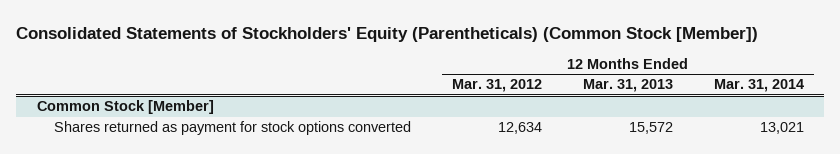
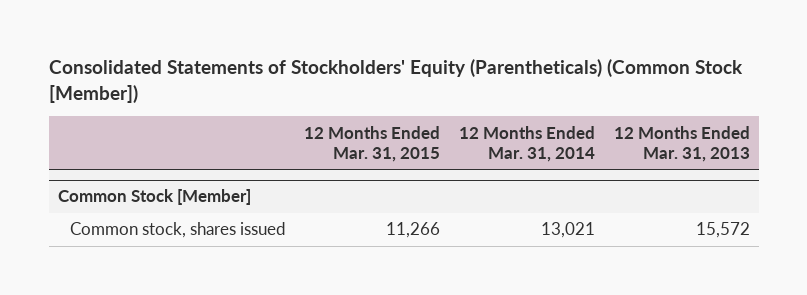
- | 12 Months Ended Mar. 31, 2012 | 12 Months Ended Mar. 31, 2013 | 12 Months Ended Mar. 31, 2014
+ | 12 Months Ended Mar. 31, 2015 | 12 Months Ended Mar. 31, 2014 | 12 Months Ended Mar. 31, 2013
@ Common Stock [Member]
- Shares returned as payment for stock options converted | 12,634 | 15,572 | 13,021
+ Common stock, shares issued | 11,266 | 13,021 | 15,572

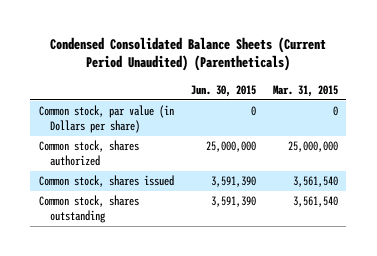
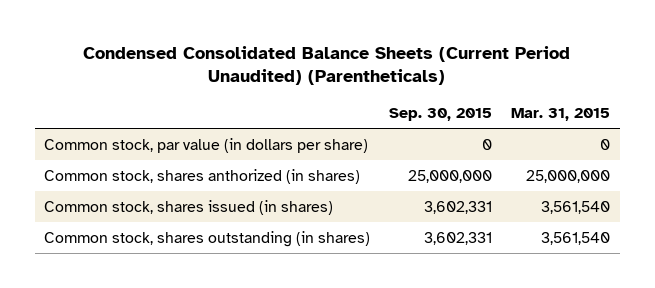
- | Jun. 30, 2015 | Mar. 31, 2015
+ | Sep. 30, 2015 | Mar. 31, 2015
- Common stock, par value (in Dollars per share) | 0 | 0
- Common stock, shares authorized | 25,000,000 | 25,000,000
- Common stock, shares issued | 3,591,390 | 3,561,540
- Common stock, shares outstanding | 3,591,390 | 3,561,540
+ Common stock, par value (in dollars per share) | 0 | 0
+ Common stock, shares anthorized (in shares) | 25,000,000 | 25,000,000
+ Common stock, shares issued (in shares) | 3,602,331 | 3,561,540
+ Common stock, shares outstanding (in shares) | 3,602,331 | 3,561,540

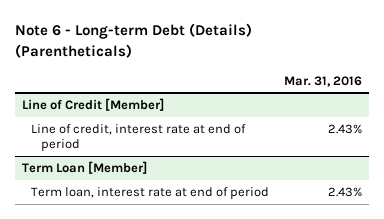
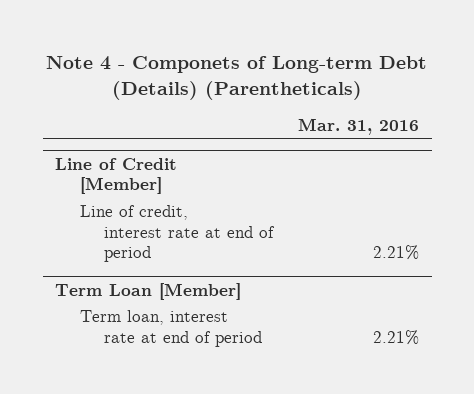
- Note 6 - Long-term Debt (Details) (Parentheticals)
+ Note 4 - Componets of Long-term Debt (Details) (Parentheticals)
@ Line of Credit [Member]
- Line of credit, interest rate at end of period | 2.43%
+ Line of credit, interest rate at end of period | 2.21%
@ Term Loan [Member]
- Term loan, interest rate at end of period | 2.43%
+ Term loan, interest rate at end of period | 2.21%

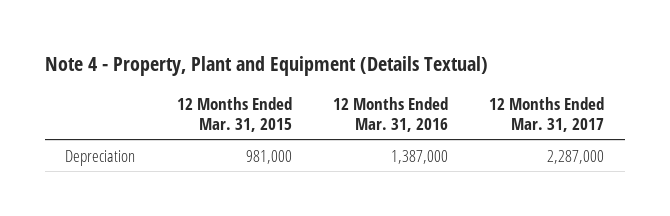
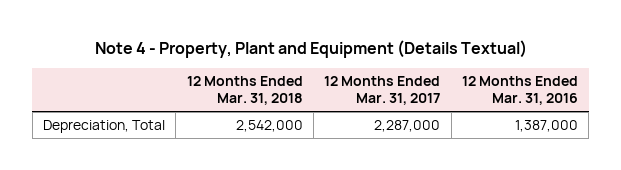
- | 12 Months Ended Mar. 31, 2015 | 12 Months Ended Mar. 31, 2016 | 12 Months Ended Mar. 31, 2017
+ | 12 Months Ended Mar. 31, 2018 | 12 Months Ended Mar. 31, 2017 | 12 Months Ended Mar. 31, 2016
- Depreciation | 981,000 | 1,387,000 | 2,287,000
+ Depreciation, Total | 2,542,000 | 2,287,000 | 1,387,000

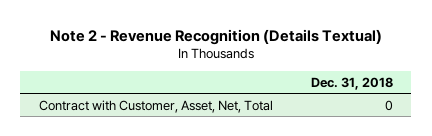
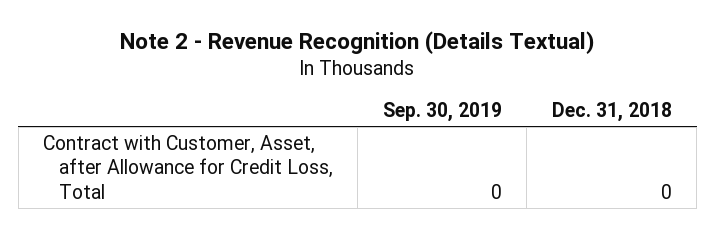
- | Dec. 31, 2018
+ | Sep. 30, 2019 | Dec. 31, 2018
- Contract with Customer, Asset, Net, Total | 0
+ Contract with Customer, Asset, after Allowance for Credit Loss, Total | 0 | 0

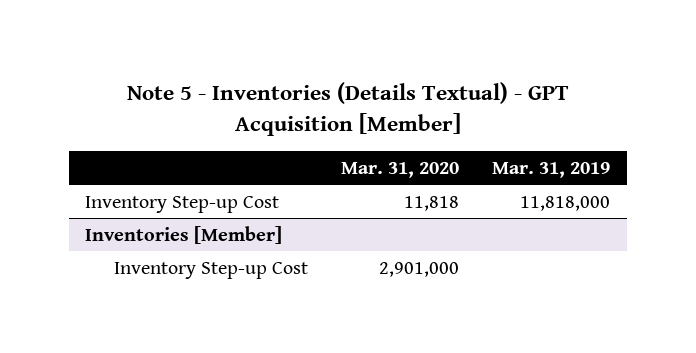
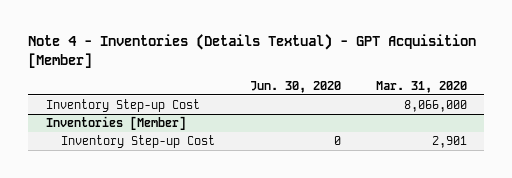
- Note 5 - Inventories (Details Textual) - GPT Acquisition [Member]
+ Note 4 - Inventories (Details Textual) - GPT Acquisition [Member]
- | Mar. 31, 2020 | Mar. 31, 2019
+ | Jun. 30, 2020 | Mar. 31, 2020
- Inventory Step-up Cost | 11,818 | 11,818,000
+ Inventory Step-up Cost | | 8,066,000
@ Inventories [Member]
- Inventory Step-up Cost | 2,901,000 |
+ Inventory Step-up Cost | 0 | 2,901

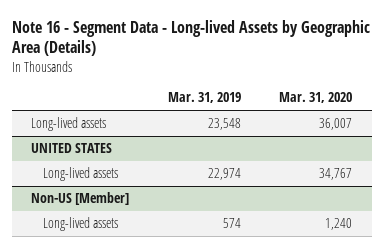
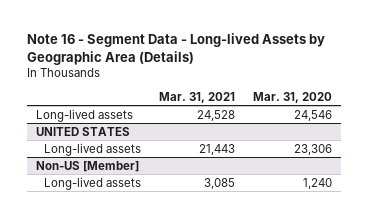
- | Mar. 31, 2019 | Mar. 31, 2020
+ | Mar. 31, 2021 | Mar. 31, 2020
- Long-lived assets | 23,548 | 36,007
+ Long-lived assets | 24,528 | 24,546
@ UNITED STATES
- Long-lived assets | 22,974 | 34,767
+ Long-lived assets | 21,443 | 23,306

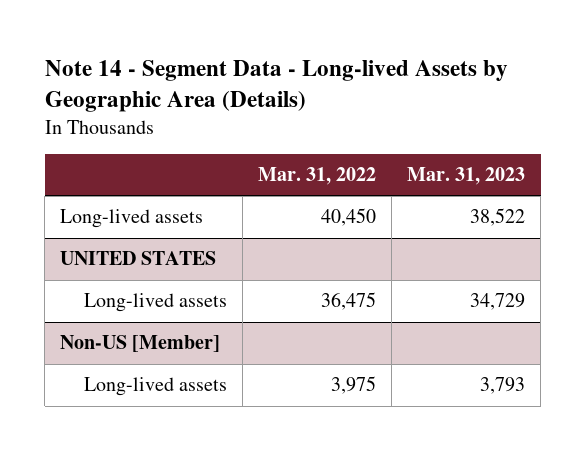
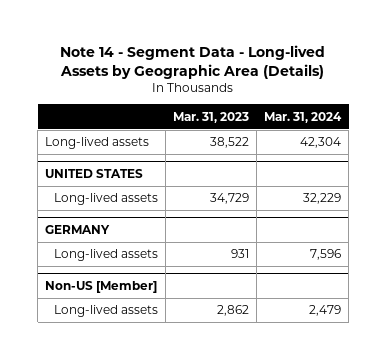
- | Mar. 31, 2022 | Mar. 31, 2023
+ | Mar. 31, 2023 | Mar. 31, 2024
+ GERMANY
+ Long-lived assets | 931 | 7,596
@ Non-US [Member]
- Long-lived assets | 3,975 | 3,793
+ Long-lived assets | 2,862 | 2,479

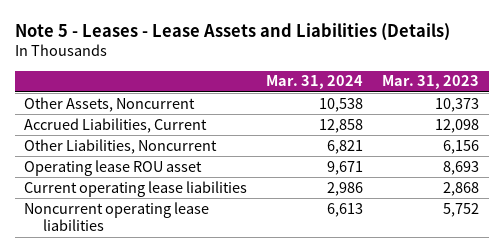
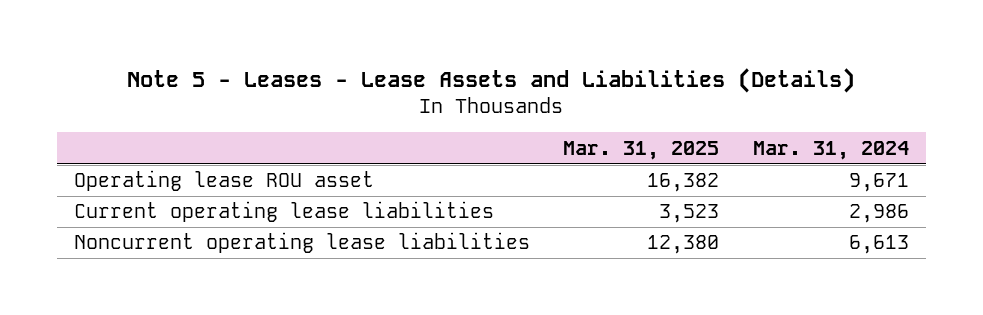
- | Mar. 31, 2024 | Mar. 31, 2023
+ | Mar. 31, 2025 | Mar. 31, 2024
- Other Assets, Noncurrent | 10,538 | 10,373
- Accrued Liabilities, Current | 12,858 | 12,098
- Other Liabilities, Noncurrent | 6,821 | 6,156

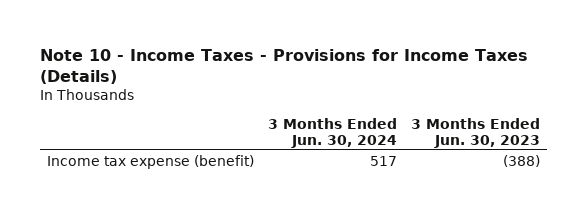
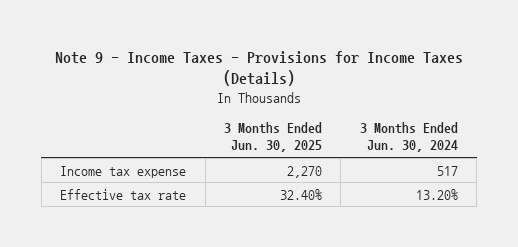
- Note 10 - Income Taxes - Provisions for Income Taxes (Details)
+ Note 9 - Income Taxes - Provisions for Income Taxes (Details)
- | 3 Months Ended Jun. 30, 2024 | 3 Months Ended Jun. 30, 2023
+ | 3 Months Ended Jun. 30, 2025 | 3 Months Ended Jun. 30, 2024
- Income tax expense (benefit) | 517 | (388)
+ Income tax expense | 2,270 | 517
+ Effective tax rate | 32.40% | 13.20%

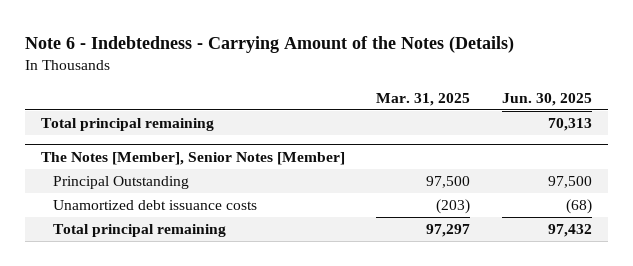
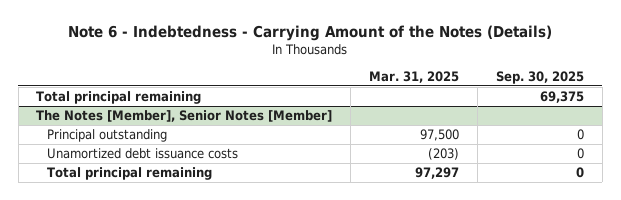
- | Mar. 31, 2025 | Jun. 30, 2025
+ | Mar. 31, 2025 | Sep. 30, 2025
@ The Notes [Member], Senior Notes [Member]
- Principal Outstanding | 97,500 | 97,500
+ Principal outstanding | 97,500 | 0

